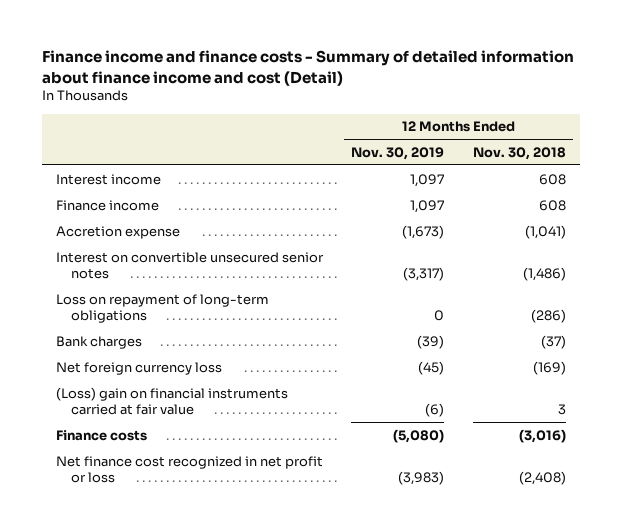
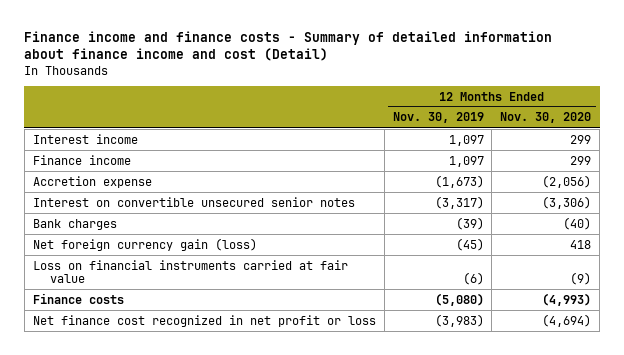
- | 12 Months Ended Nov. 30, 2019 | 12 Months Ended Nov. 30, 2018
+ | 12 Months Ended Nov. 30, 2019 | 12 Months Ended Nov. 30, 2020
- Loss on repayment of long-term obligations | 0 | (286)
- Net foreign currency loss | (45) | (169)
- (Loss) gain on financial instruments carried at fair value | (6) | 3
+ Net foreign currency gain (loss) | (45) | 418
+ Loss on financial instruments carried at fair value | (6) | (9)

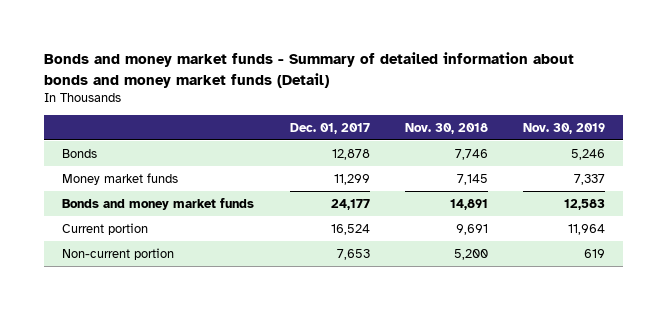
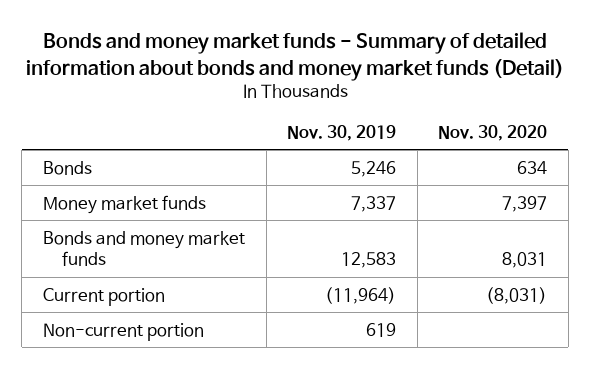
- | Dec. 01, 2017 | Nov. 30, 2018 | Nov. 30, 2019
+ | Nov. 30, 2019 | Nov. 30, 2020
- Current portion | 16,524 | 9,691 | 11,964
+ Current portion | (11,964) | (8,031)

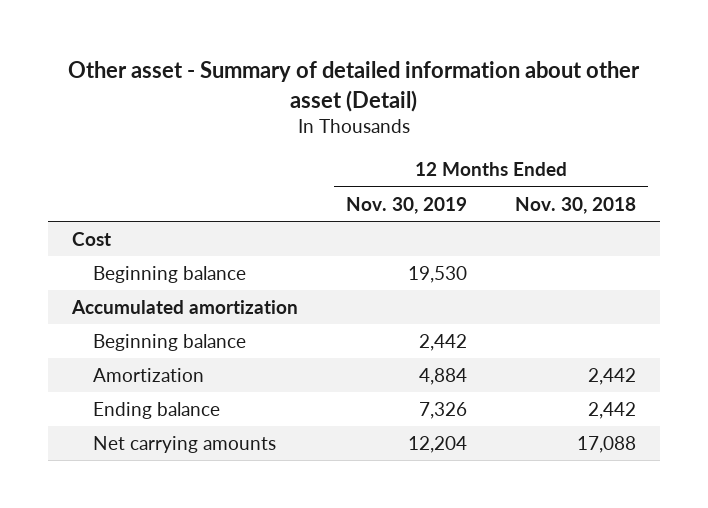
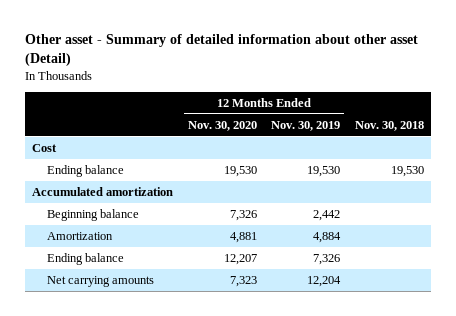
- | 12 Months Ended Nov. 30, 2019 | 12 Months Ended Nov. 30, 2018
+ | 12 Months Ended Nov. 30, 2020 | 12 Months Ended Nov. 30, 2019 | Nov. 30, 2018
- Beginning balance | 19,530 |
+ Ending balance | 19,530 | 19,530 | 19,530

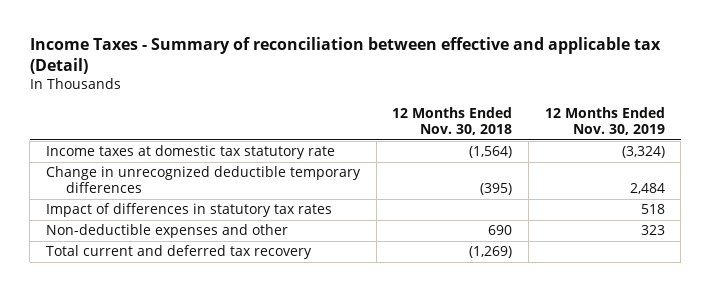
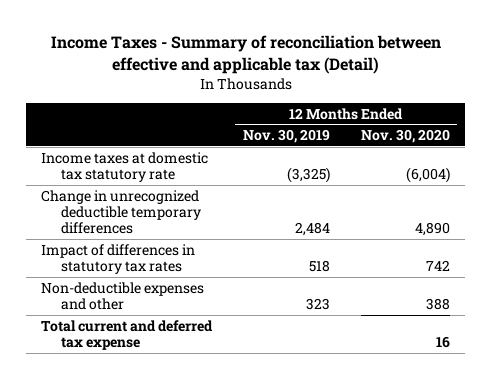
- | 12 Months Ended Nov. 30, 2018 | 12 Months Ended Nov. 30, 2019
+ | 12 Months Ended Nov. 30, 2019 | 12 Months Ended Nov. 30, 2020
- Income taxes at domestic tax statutory rate | (1,564) | (3,324)
+ Income taxes at domestic tax statutory rate | (3,325) | (6,004)
- Total current and deferred tax recovery | (1,269) |
+ Total current and deferred tax expense | | 16

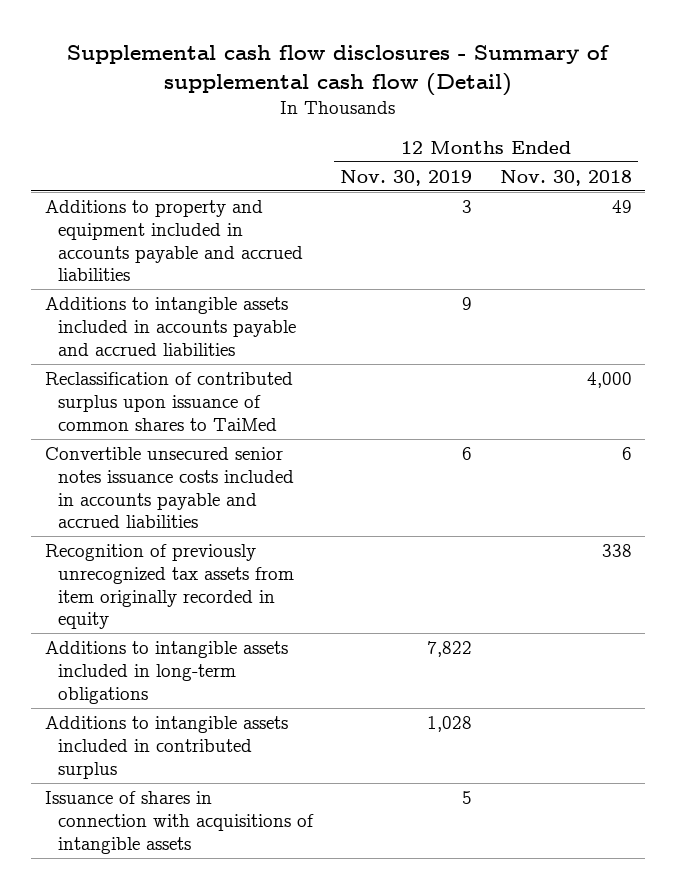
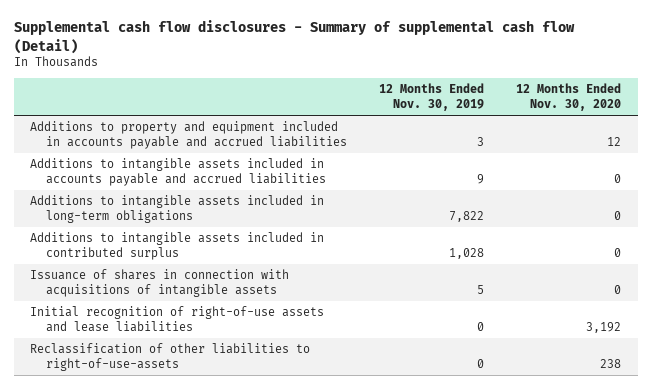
- | 12 Months Ended Nov. 30, 2019 | 12 Months Ended Nov. 30, 2018
+ | 12 Months Ended Nov. 30, 2019 | 12 Months Ended Nov. 30, 2020
- Reclassification of contributed surplus upon issuance of common shares to TaiMed | | 4,000
- Convertible unsecured senior notes issuance costs included in accounts payable and accrued liabilities | 6 | 6
- Recognition of previously unrecognized tax assets from item originally recorded in equity | | 338
+ Initial recognition of right-of-use assets and lease liabilities | 0 | 3,192
+ Reclassification of other liabilities to right-of-use-assets | 0 | 238

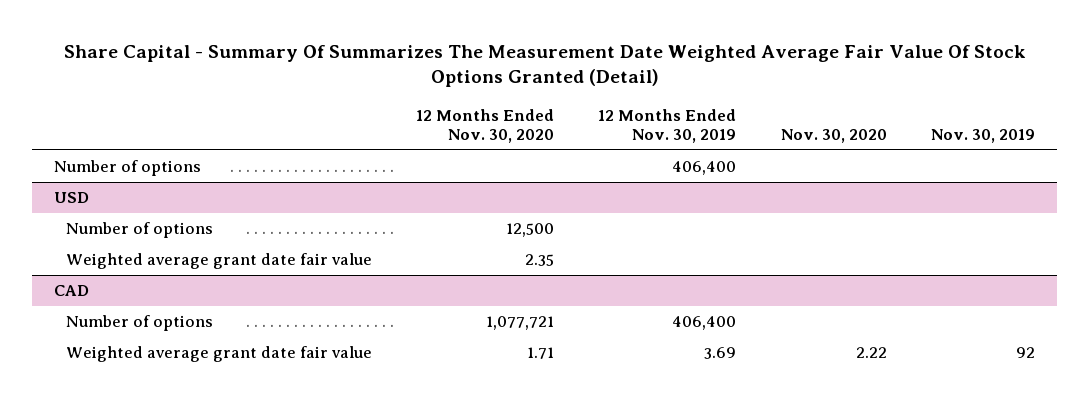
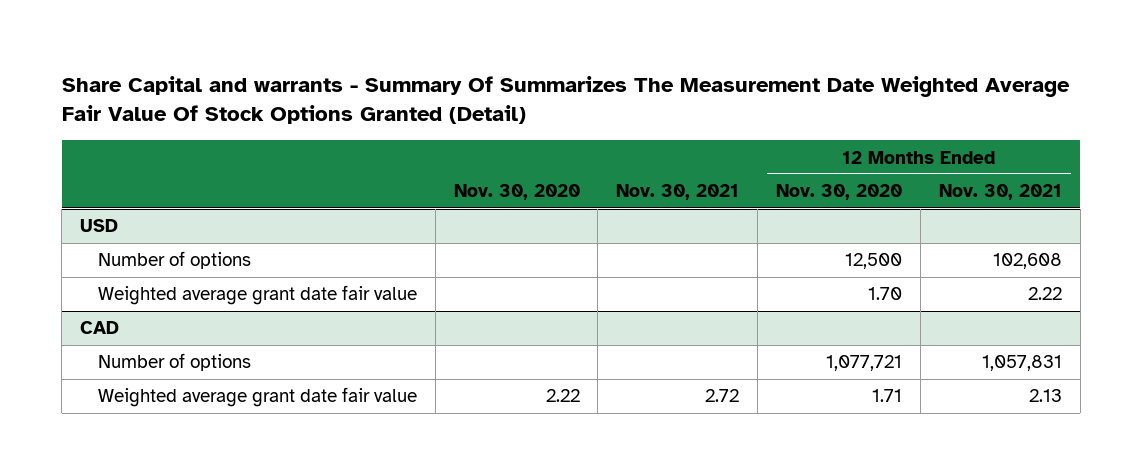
- Share Capital - Summary Of Summarizes The Measurement Date Weighted Average Fair Value Of Stock Options Granted (Detail)
+ Share Capital and warrants - Summary Of Summarizes The Measurement Date Weighted Average Fair Value Of Stock Options Granted (Detail)
- | 12 Months Ended Nov. 30, 2020 | 12 Months Ended Nov. 30, 2019 | Nov. 30, 2020 | Nov. 30, 2019
+ | Nov. 30, 2020 | Nov. 30, 2021 | 12 Months Ended Nov. 30, 2020 | 12 Months Ended Nov. 30, 2021
- Number of options | | 406,400 | |
@ USD
- Weighted average grant date fair value | 2.35 | | |
+ Weighted average grant date fair value | | | 1.70 | 2.22

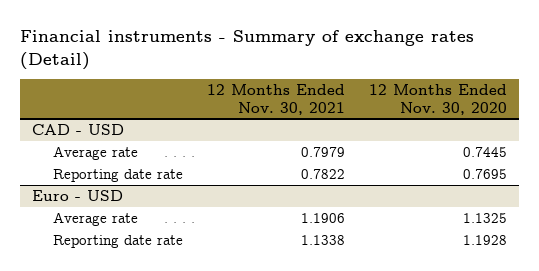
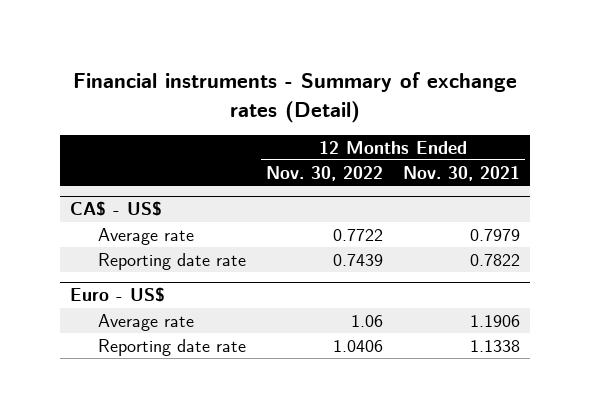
- | 12 Months Ended Nov. 30, 2021 | 12 Months Ended Nov. 30, 2020
+ | 12 Months Ended Nov. 30, 2022 | 12 Months Ended Nov. 30, 2021
- CAD - USD
+ CA$ - US$
- Euro - USD
+ Euro - US$

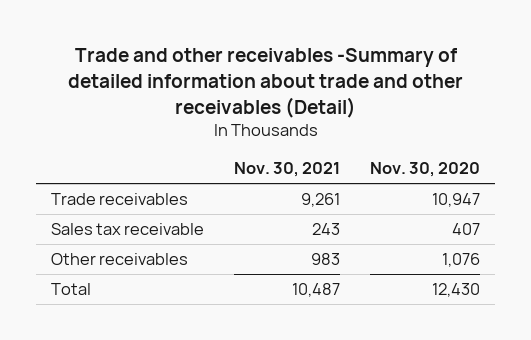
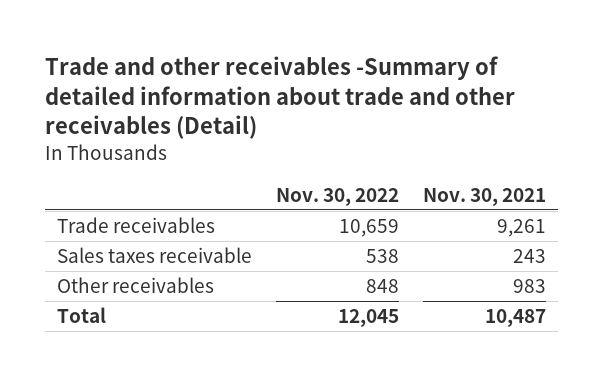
- | Nov. 30, 2021 | Nov. 30, 2020
+ | Nov. 30, 2022 | Nov. 30, 2021
- Sales tax receivable | 243 | 407
+ Sales taxes receivable | 538 | 243

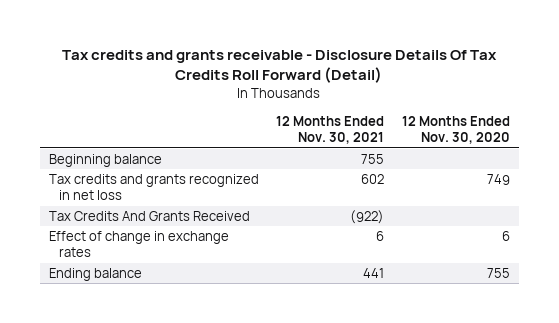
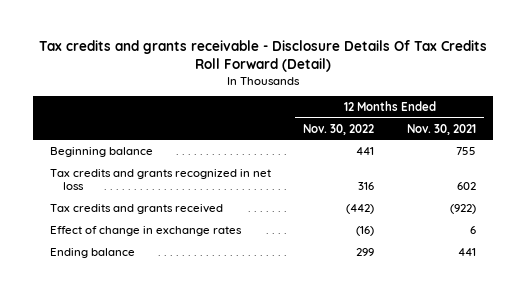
- | 12 Months Ended Nov. 30, 2021 | 12 Months Ended Nov. 30, 2020
+ | 12 Months Ended Nov. 30, 2022 | 12 Months Ended Nov. 30, 2021
- Tax Credits And Grants Received | (922) |
+ Tax credits and grants received | (442) | (922)

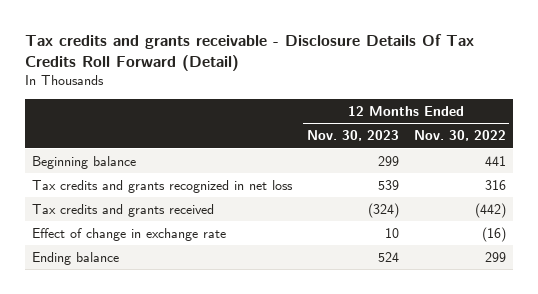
- | 12 Months Ended Nov. 30, 2022 | 12 Months Ended Nov. 30, 2021
+ | 12 Months Ended Nov. 30, 2023 | 12 Months Ended Nov. 30, 2022
- Effect of change in exchange rates | (16) | 6
+ Effect of change in exchange rate | 10 | (16)

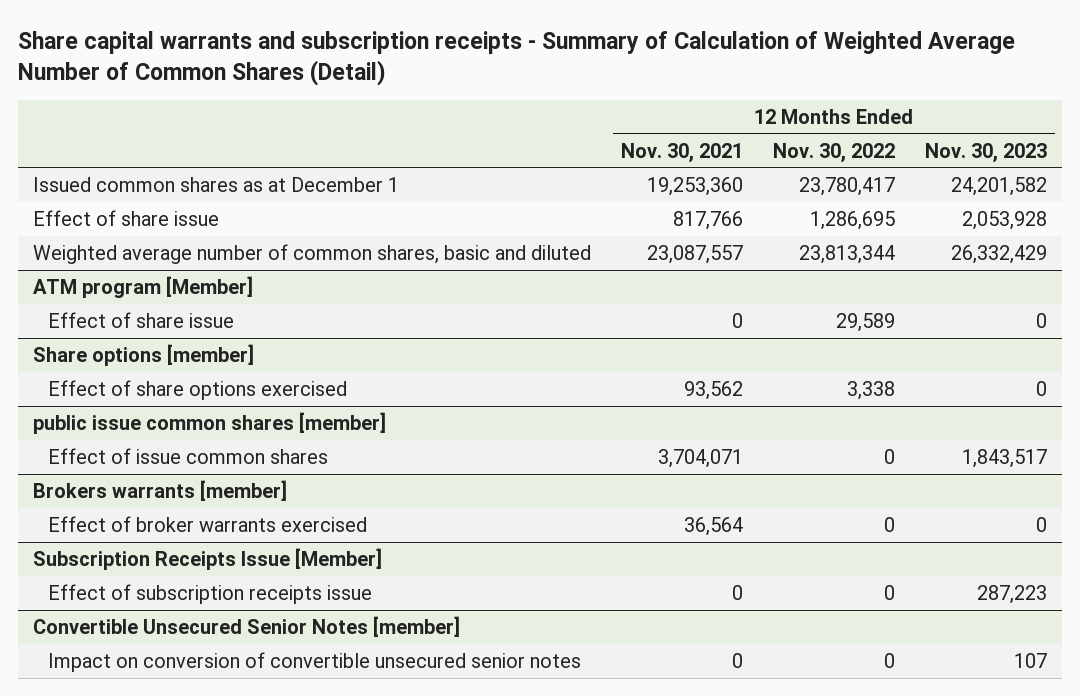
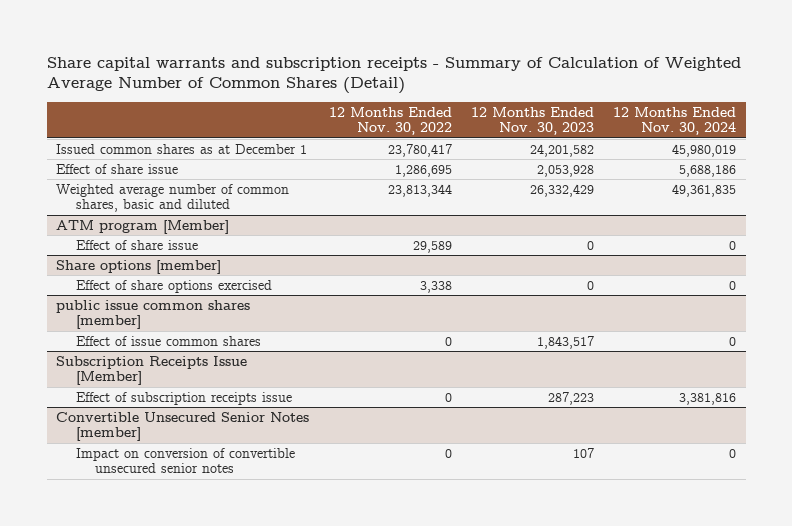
- | 12 Months Ended Nov. 30, 2021 | 12 Months Ended Nov. 30, 2022 | 12 Months Ended Nov. 30, 2023
+ | 12 Months Ended Nov. 30, 2022 | 12 Months Ended Nov. 30, 2023 | 12 Months Ended Nov. 30, 2024
- Brokers warrants [member]
- Effect of broker warrants exercised | 36,564 | 0 | 0

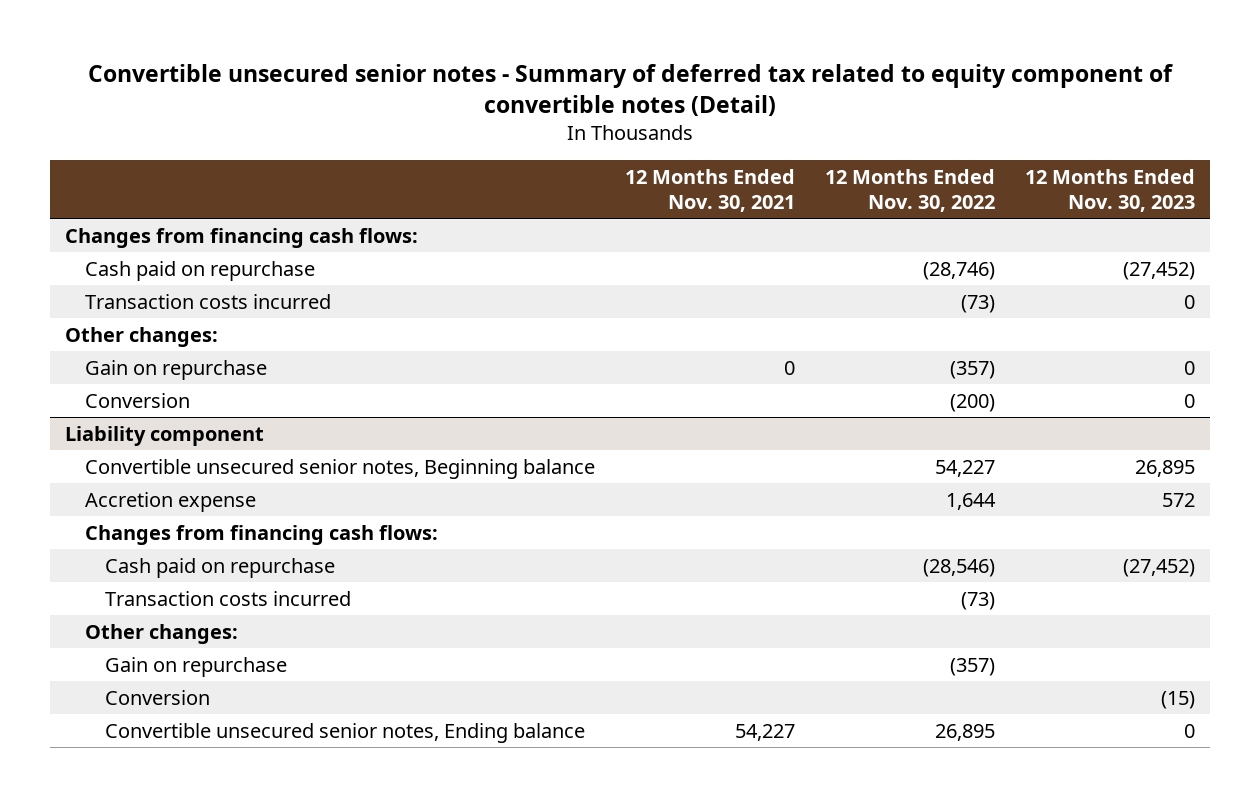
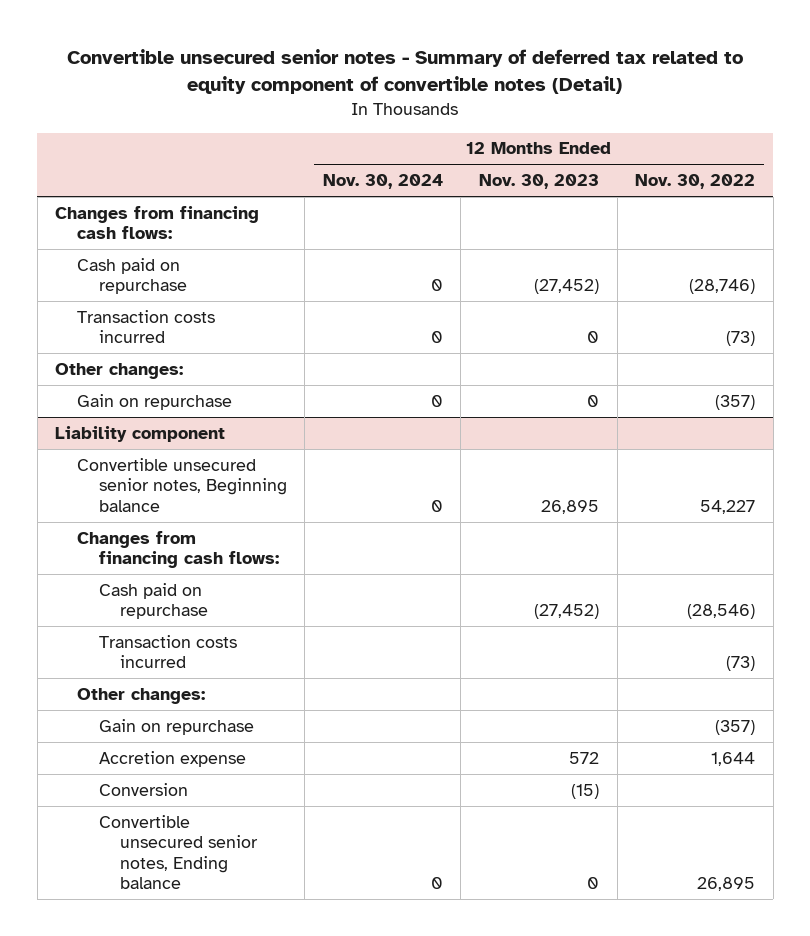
- | 12 Months Ended Nov. 30, 2021 | 12 Months Ended Nov. 30, 2022 | 12 Months Ended Nov. 30, 2023
+ | 12 Months Ended Nov. 30, 2024 | 12 Months Ended Nov. 30, 2023 | 12 Months Ended Nov. 30, 2022
- Conversion | | (200) | 0
@ Liability component
moved down: Accretion expense | | 572 | 1,644

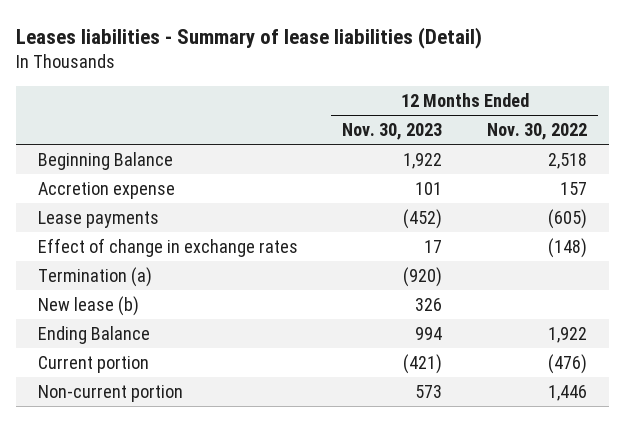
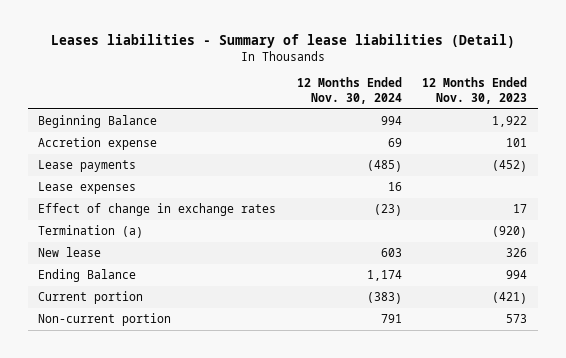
- | 12 Months Ended Nov. 30, 2023 | 12 Months Ended Nov. 30, 2022
+ | 12 Months Ended Nov. 30, 2024 | 12 Months Ended Nov. 30, 2023
+ Lease expenses | 16 |
- New lease (b) | 326 |
+ New lease | 603 | 326

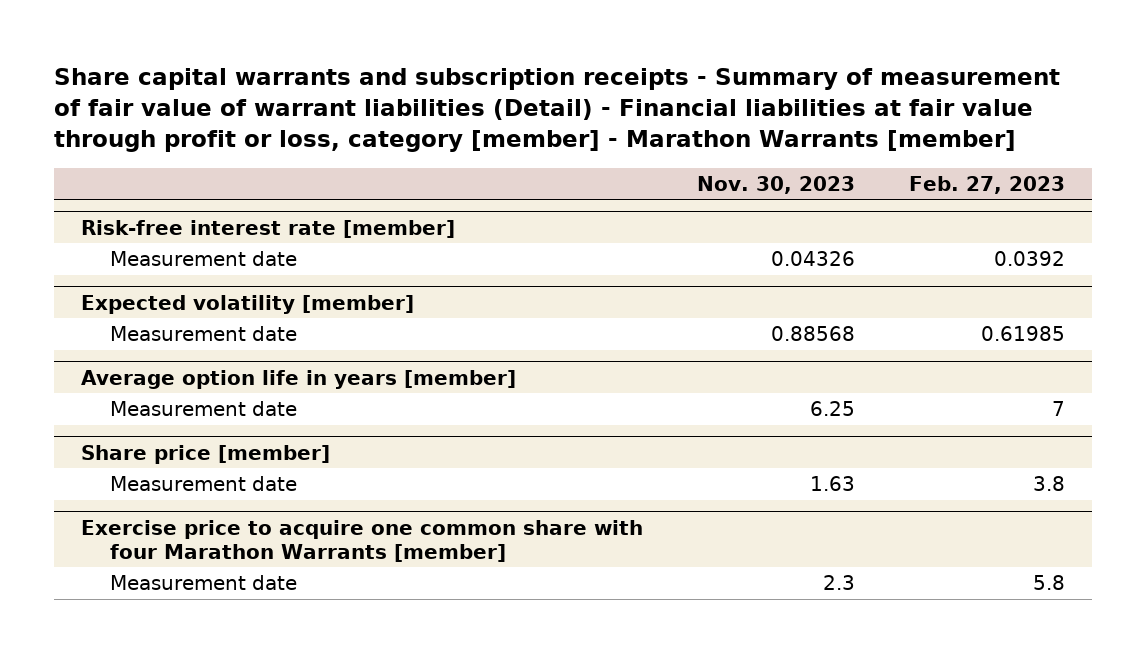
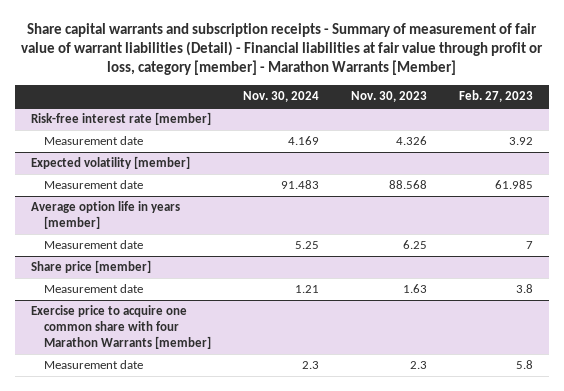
- Share capital warrants and subscription receipts - Summary of measurement of fair value of warrant liabilities (Detail) - Financial liabilities at fair value through profit or loss, category [member] - Marathon Warrants [member]
+ Share capital warrants and subscription receipts - Summary of measurement of fair value of warrant liabilities (Detail) - Financial liabilities at fair value through profit or loss, category [member] - Marathon Warrants [Member]
- | Nov. 30, 2023 | Feb. 27, 2023
+ | Nov. 30, 2024 | Nov. 30, 2023 | Feb. 27, 2023
@ Risk-free interest rate [member]
- Measurement date | 0.04326 | 0.0392
+ Measurement date | 4.169 | 4.326 | 3.92
@ Expected volatility [member]
- Measurement date | 0.88568 | 0.61985
+ Measurement date | 91.483 | 88.568 | 61.985

